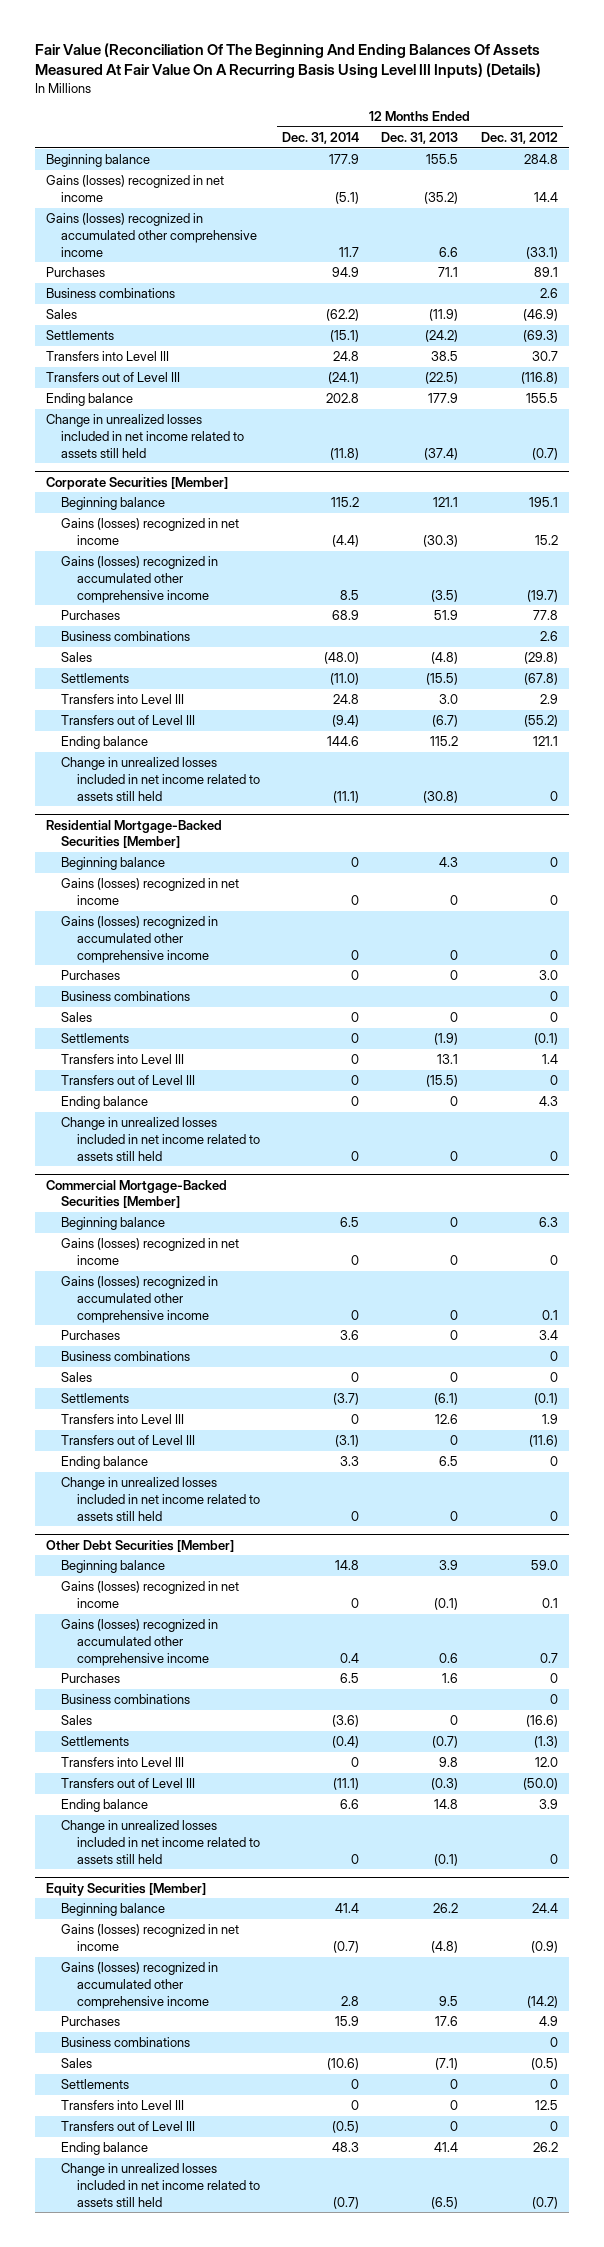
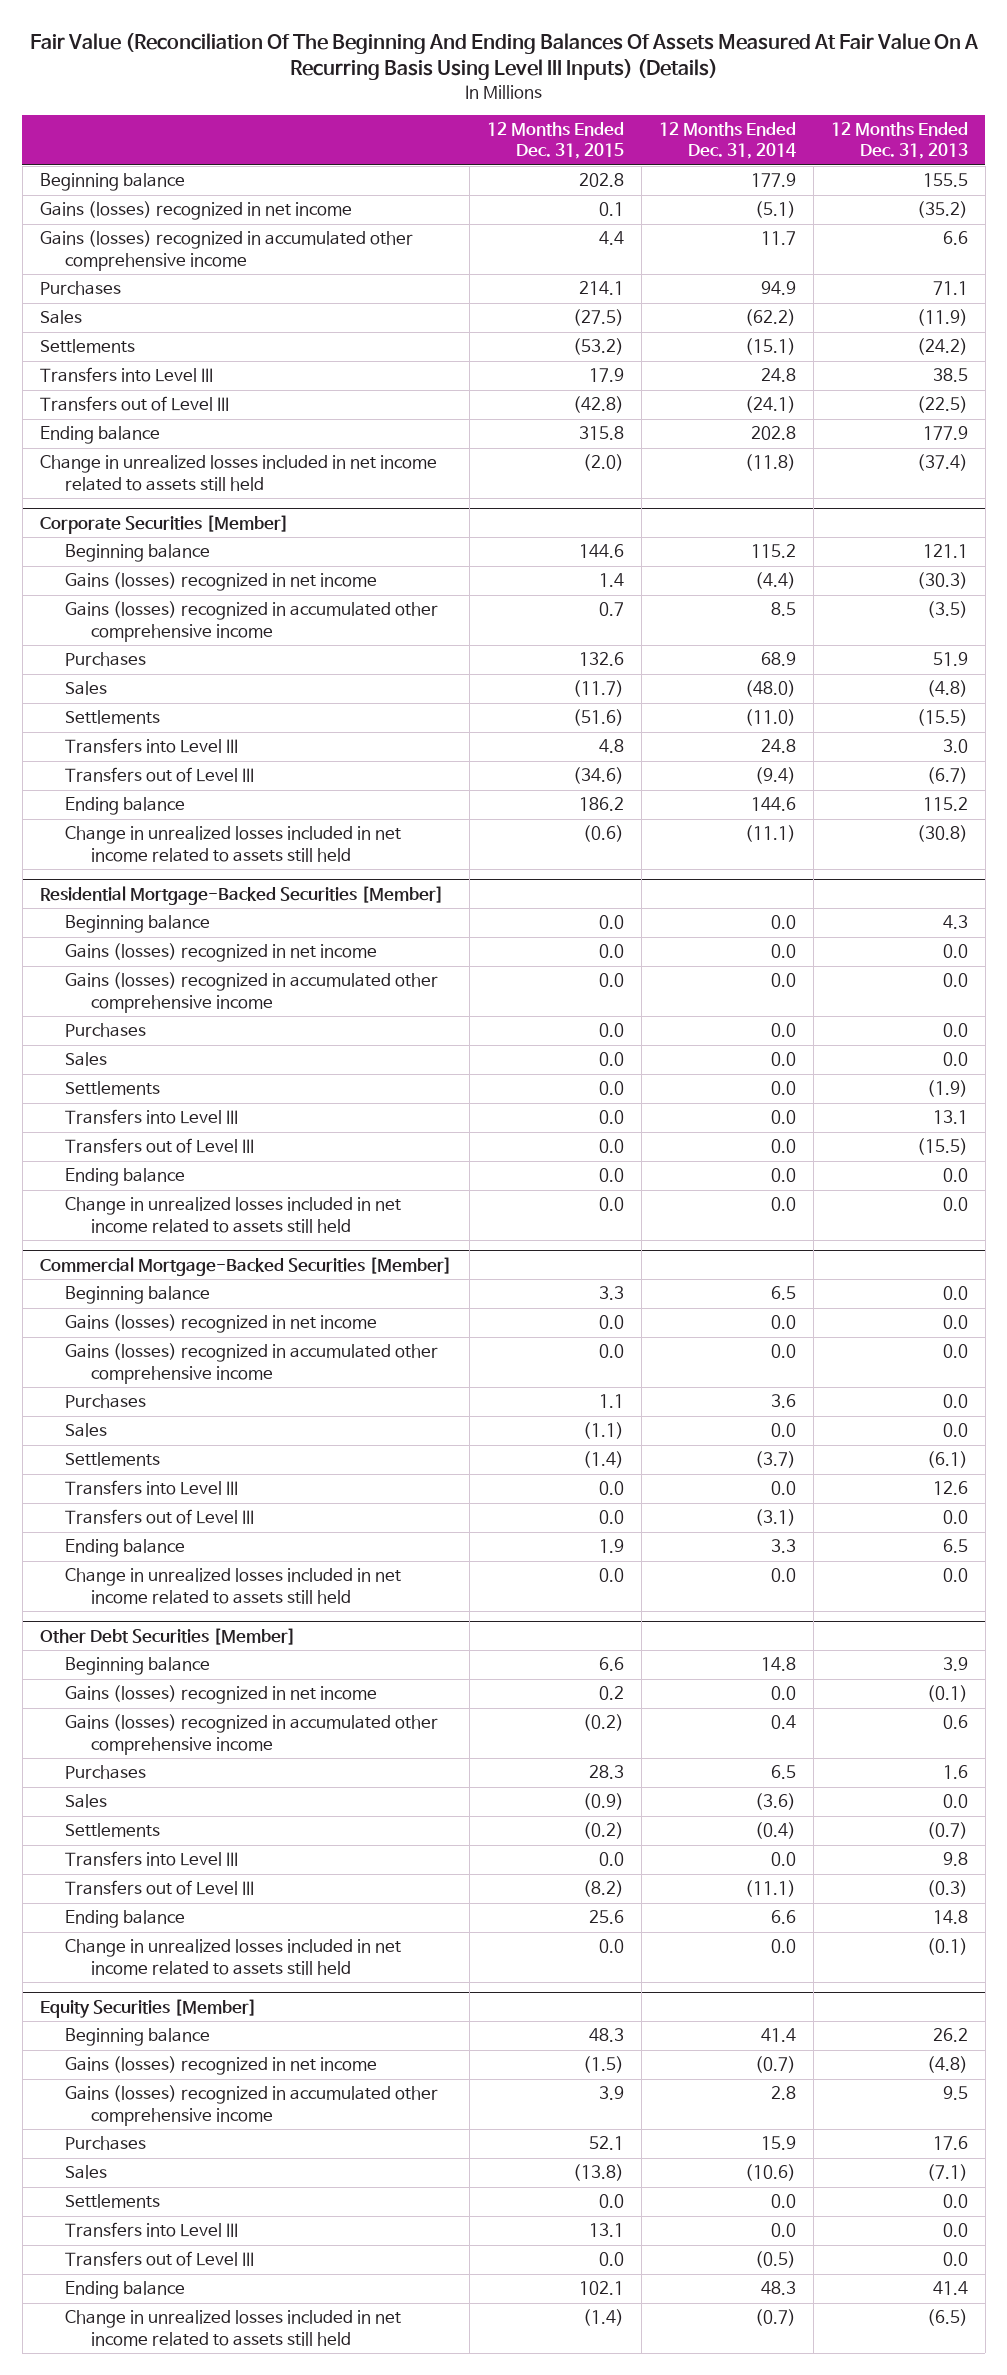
- | 12 Months Ended Dec. 31, 2014 | 12 Months Ended Dec. 31, 2013 | 12 Months Ended Dec. 31, 2012
+ | 12 Months Ended Dec. 31, 2015 | 12 Months Ended Dec. 31, 2014 | 12 Months Ended Dec. 31, 2013
- Business combinations | | | 2.6
@ Corporate Securities [Member]
- Business combinations | | | 2.6
@ Residential Mortgage-Backed Securities [Member]
- Beginning balance | 0 | 4.3 | 0
- Gains (losses) recognized in net income | 0 | 0 | 0
- Gains (losses) recognized in accumulated other comprehensive income | 0 | 0 | 0
- Purchases | 0 | 0 | 3.0
- Business combinations | | | 0
- Sales | 0 | 0 | 0
- Settlements | 0 | (1.9) | (0.1)
- Transfers into Level III | 0 | 13.1 | 1.4
- Transfers out of Level III | 0 | (15.5) | 0
- Ending balance | 0 | 0 | 4.3
- Change in unrealized losses included in net income related to assets still held | 0 | 0 | 0
+ Beginning balance | 0.0 | 0.0 | 4.3
+ Gains (losses) recognized in net income | 0.0 | 0.0 | 0.0
+ Gains (losses) recognized in accumulated other comprehensive income | 0.0 | 0.0 | 0.0
+ Purchases | 0.0 | 0.0 | 0.0
+ Sales | 0.0 | 0.0 | 0.0
+ Settlements | 0.0 | 0.0 | (1.9)
+ Transfers into Level III | 0.0 | 0.0 | 13.1
+ Transfers out of Level III | 0.0 | 0.0 | (15.5)
+ Ending balance | 0.0 | 0.0 | 0.0
+ Change in unrealized losses included in net income related to assets still held | 0.0 | 0.0 | 0.0
@ Commercial Mortgage-Backed Securities [Member]
- Beginning balance | 6.5 | 0 | 6.3
- Gains (losses) recognized in net income | 0 | 0 | 0
- Gains (losses) recognized in accumulated other comprehensive income | 0 | 0 | 0.1
- Purchases | 3.6 | 0 | 3.4
- Business combinations | | | 0
- Sales | 0 | 0 | 0
+ Beginning balance | 3.3 | 6.5 | 0.0
+ Gains (losses) recognized in net income | 0.0 | 0.0 | 0.0
+ Gains (losses) recognized in accumulated other comprehensive income | 0.0 | 0.0 | 0.0
+ Purchases | 1.1 | 3.6 | 0.0
+ Sales | (1.1) | 0.0 | 0.0
- Transfers into Level III | 0 | 12.6 | 1.9
- Transfers out of Level III | (3.1) | 0 | (11.6)
+ Transfers into Level III | 0.0 | 0.0 | 12.6
+ Transfers out of Level III | 0.0 | (3.1) | 0.0
- Change in unrealized losses included in net income related to assets still held | 0 | 0 | 0
+ Change in unrealized losses included in net income related to assets still held | 0.0 | 0.0 | 0.0
@ Other Debt Securities [Member]
- Gains (losses) recognized in net income | 0 | (0.1) | 0.1
+ Gains (losses) recognized in net income | 0.2 | 0.0 | (0.1)
- Business combinations | | | 0
- Sales | (3.6) | 0 | (16.6)
+ Sales | (0.9) | (3.6) | 0.0
- Transfers into Level III | 0 | 9.8 | 12.0
+ Transfers into Level III | 0.0 | 0.0 | 9.8
- Change in unrealized losses included in net income related to assets still held | 0 | (0.1) | 0
+ Change in unrealized losses included in net income related to assets still held | 0.0 | 0.0 | (0.1)
@ Equity Securities [Member]
- Business combinations | | | 0
- Settlements | 0 | 0 | 0
- Transfers into Level III | 0 | 0 | 12.5
- Transfers out of Level III | (0.5) | 0 | 0
+ Settlements | 0.0 | 0.0 | 0.0
+ Transfers into Level III | 13.1 | 0.0 | 0.0
+ Transfers out of Level III | 0.0 | (0.5) | 0.0

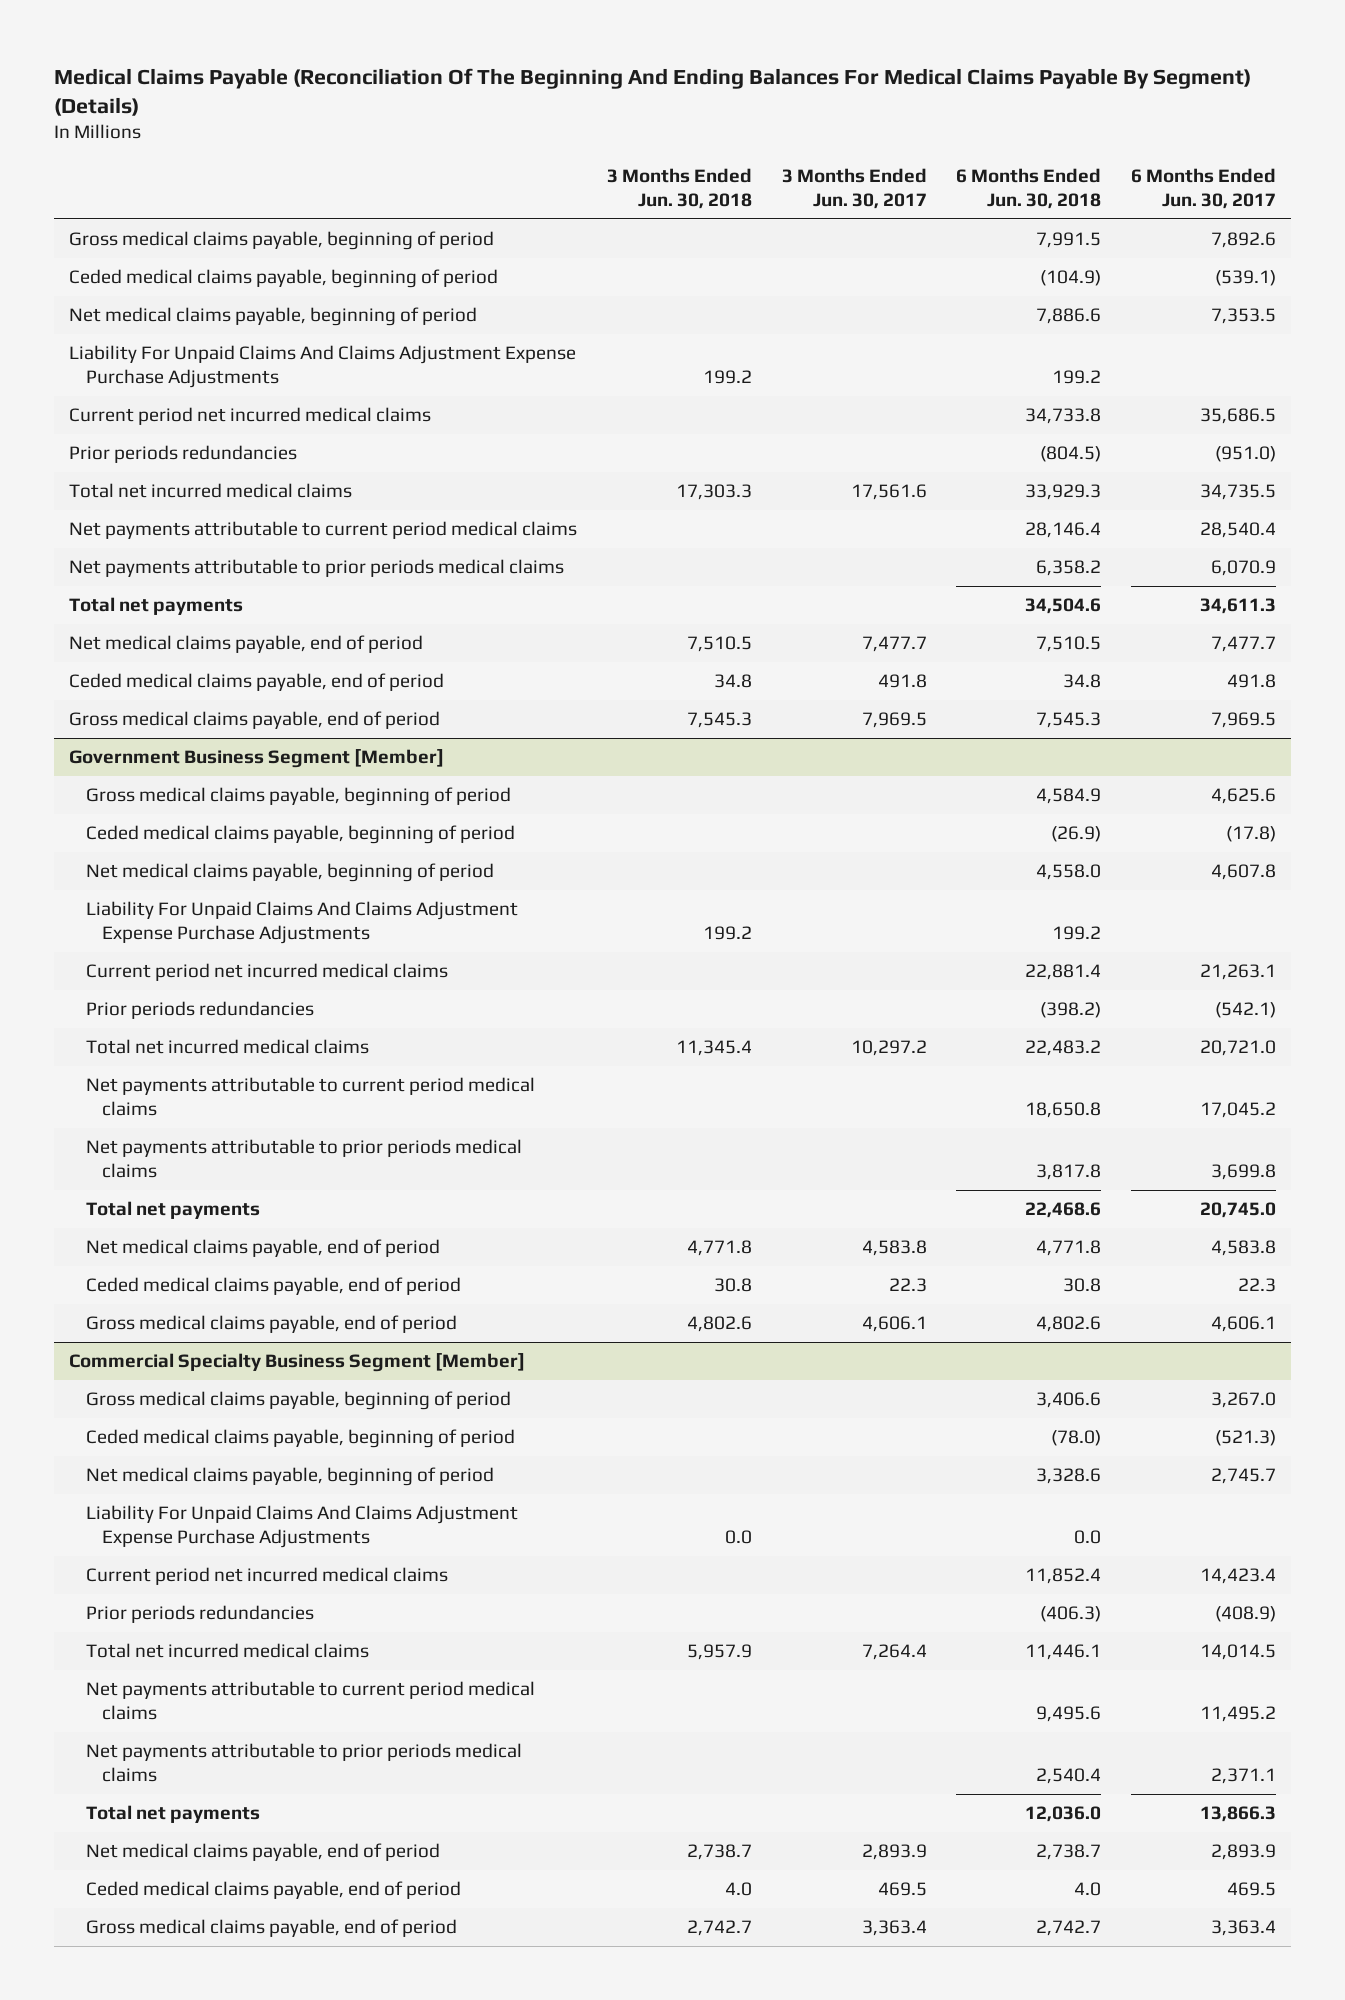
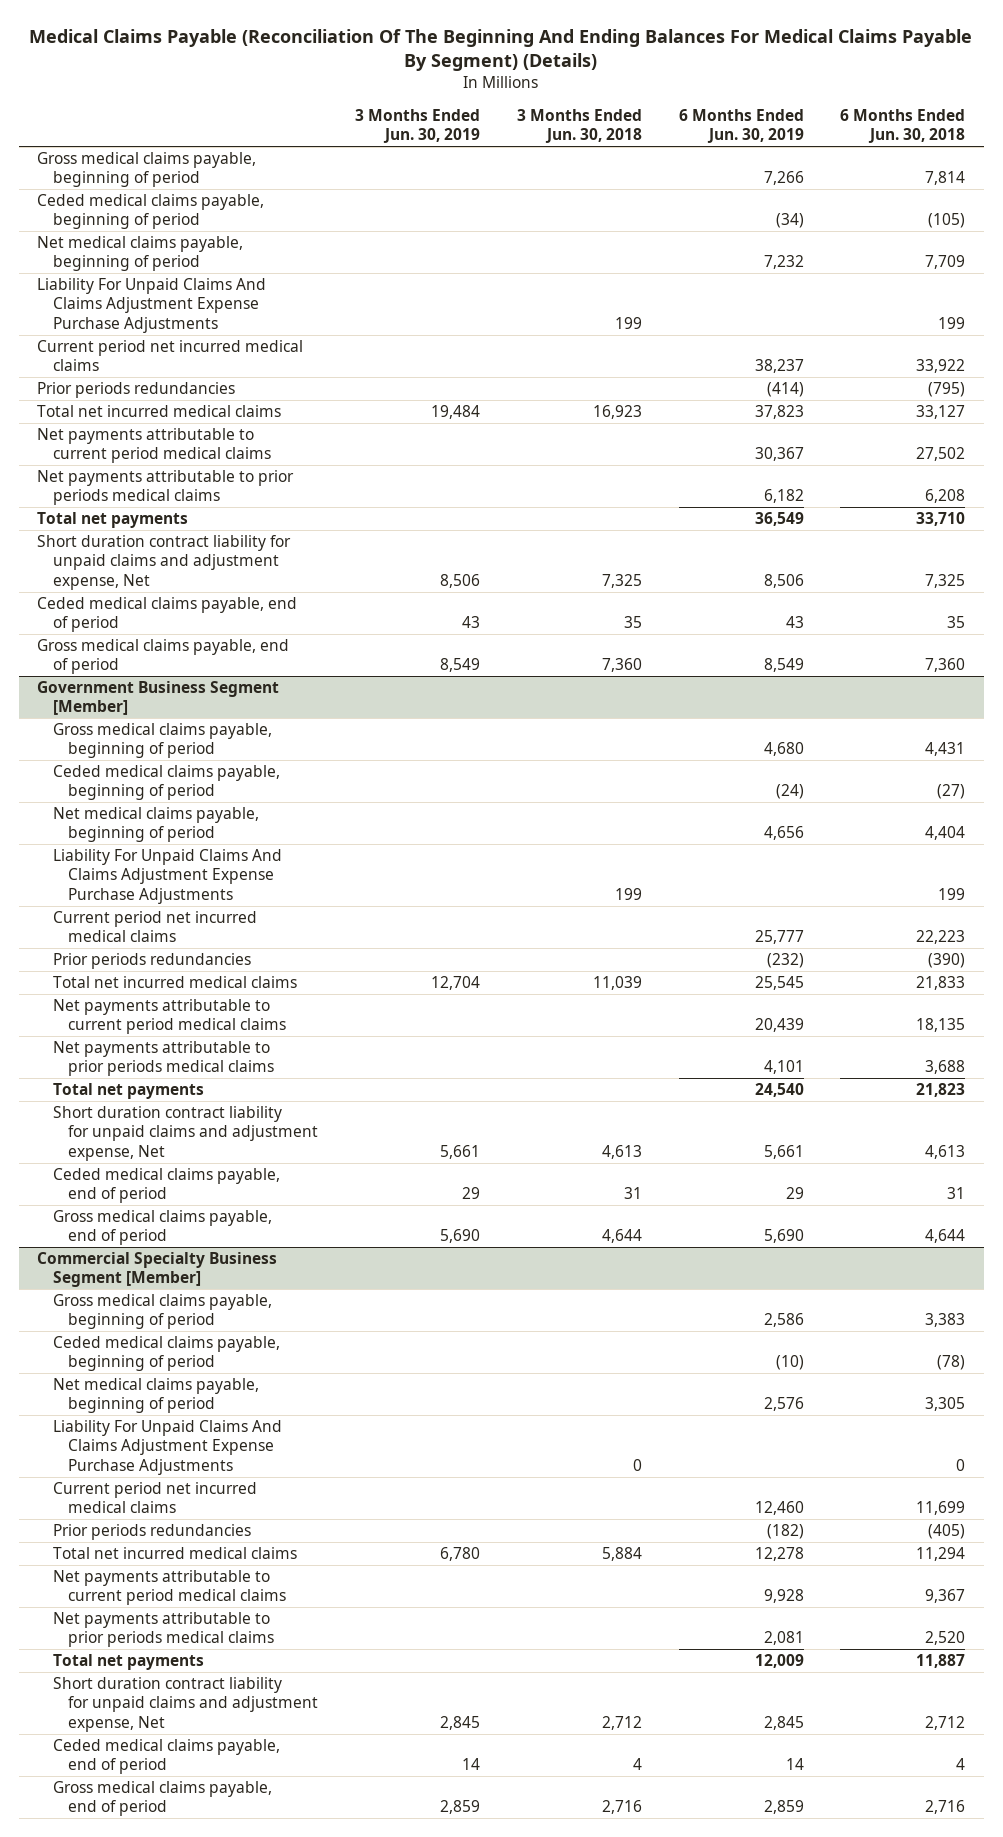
- | 3 Months Ended Jun. 30, 2018 | 3 Months Ended Jun. 30, 2017 | 6 Months Ended Jun. 30, 2018 | 6 Months Ended Jun. 30, 2017
+ | 3 Months Ended Jun. 30, 2019 | 3 Months Ended Jun. 30, 2018 | 6 Months Ended Jun. 30, 2019 | 6 Months Ended Jun. 30, 2018
- Gross medical claims payable, beginning of period | | | 7,991.5 | 7,892.6
- Ceded medical claims payable, beginning of period | | | (104.9) | (539.1)
- Net medical claims payable, beginning of period | | | 7,886.6 | 7,353.5
- Liability For Unpaid Claims And Claims Adjustment Expense Purchase Adjustments | 199.2 | | 199.2 |
- Current period net incurred medical claims | | | 34,733.8 | 35,686.5
- Prior periods redundancies | | | (804.5) | (951.0)
- Total net incurred medical claims | 17,303.3 | 17,561.6 | 33,929.3 | 34,735.5
- Net payments attributable to current period medical claims | | | 28,146.4 | 28,540.4
- Net payments attributable to prior periods medical claims | | | 6,358.2 | 6,070.9
- Total net payments | | | 34,504.6 | 34,611.3
- Net medical claims payable, end of period | 7,510.5 | 7,477.7 | 7,510.5 | 7,477.7
- Ceded medical claims payable, end of period | 34.8 | 491.8 | 34.8 | 491.8
- Gross medical claims payable, end of period | 7,545.3 | 7,969.5 | 7,545.3 | 7,969.5
+ Gross medical claims payable, beginning of period | | | 7,266 | 7,814
+ Ceded medical claims payable, beginning of period | | | (34) | (105)
+ Net medical claims payable, beginning of period | | | 7,232 | 7,709
+ Liability For Unpaid Claims And Claims Adjustment Expense Purchase Adjustments | | 199 | | 199
+ Current period net incurred medical claims | | | 38,237 | 33,922
+ Prior periods redundancies | | | (414) | (795)
+ Total net incurred medical claims | 19,484 | 16,923 | 37,823 | 33,127
+ Net payments attributable to current period medical claims | | | 30,367 | 27,502
+ Net payments attributable to prior periods medical claims | | | 6,182 | 6,208
+ Total net payments | | | 36,549 | 33,710
+ Short duration contract liability for unpaid claims and adjustment expense, Net | 8,506 | 7,325 | 8,506 | 7,325
+ Ceded medical claims payable, end of period | 43 | 35 | 43 | 35
+ Gross medical claims payable, end of period | 8,549 | 7,360 | 8,549 | 7,360
@ Government Business Segment [Member]
- Gross medical claims payable, beginning of period | | | 4,584.9 | 4,625.6
- Ceded medical claims payable, beginning of period | | | (26.9) | (17.8)
- Net medical claims payable, beginning of period | | | 4,558.0 | 4,607.8
- Liability For Unpaid Claims And Claims Adjustment Expense Purchase Adjustments | 199.2 | | 199.2 |
- Current period net incurred medical claims | | | 22,881.4 | 21,263.1
- Prior periods redundancies | | | (398.2) | (542.1)
- Total net incurred medical claims | 11,345.4 | 10,297.2 | 22,483.2 | 20,721.0
- Net payments attributable to current period medical claims | | | 18,650.8 | 17,045.2
- Net payments attributable to prior periods medical claims | | | 3,817.8 | 3,699.8
- Total net payments | | | 22,468.6 | 20,745.0
- Net medical claims payable, end of period | 4,771.8 | 4,583.8 | 4,771.8 | 4,583.8
- Ceded medical claims payable, end of period | 30.8 | 22.3 | 30.8 | 22.3
- Gross medical claims payable, end of period | 4,802.6 | 4,606.1 | 4,802.6 | 4,606.1
+ Gross medical claims payable, beginning of period | | | 4,680 | 4,431
+ Ceded medical claims payable, beginning of period | | | (24) | (27)
+ Net medical claims payable, beginning of period | | | 4,656 | 4,404
+ Liability For Unpaid Claims And Claims Adjustment Expense Purchase Adjustments | | 199 | | 199
+ Current period net incurred medical claims | | | 25,777 | 22,223
+ Prior periods redundancies | | | (232) | (390)
+ Total net incurred medical claims | 12,704 | 11,039 | 25,545 | 21,833
+ Net payments attributable to current period medical claims | | | 20,439 | 18,135
+ Net payments attributable to prior periods medical claims | | | 4,101 | 3,688
+ Total net payments | | | 24,540 | 21,823
+ Short duration contract liability for unpaid claims and adjustment expense, Net | 5,661 | 4,613 | 5,661 | 4,613
+ Ceded medical claims payable, end of period | 29 | 31 | 29 | 31
+ Gross medical claims payable, end of period | 5,690 | 4,644 | 5,690 | 4,644
@ Commercial Specialty Business Segment [Member]
- Gross medical claims payable, beginning of period | | | 3,406.6 | 3,267.0
- Ceded medical claims payable, beginning of period | | | (78.0) | (521.3)
- Net medical claims payable, beginning of period | | | 3,328.6 | 2,745.7
- Liability For Unpaid Claims And Claims Adjustment Expense Purchase Adjustments | 0.0 | | 0.0 |
- Current period net incurred medical claims | | | 11,852.4 | 14,423.4
- Prior periods redundancies | | | (406.3) | (408.9)
- Total net incurred medical claims | 5,957.9 | 7,264.4 | 11,446.1 | 14,014.5
- Net payments attributable to current period medical claims | | | 9,495.6 | 11,495.2
- Net payments attributable to prior periods medical claims | | | 2,540.4 | 2,371.1
- Total net payments | | | 12,036.0 | 13,866.3
- Net medical claims payable, end of period | 2,738.7 | 2,893.9 | 2,738.7 | 2,893.9
- Ceded medical claims payable, end of period | 4.0 | 469.5 | 4.0 | 469.5
- Gross medical claims payable, end of period | 2,742.7 | 3,363.4 | 2,742.7 | 3,363.4
+ Gross medical claims payable, beginning of period | | | 2,586 | 3,383
+ Ceded medical claims payable, beginning of period | | | (10) | (78)
+ Net medical claims payable, beginning of period | | | 2,576 | 3,305
+ Liability For Unpaid Claims And Claims Adjustment Expense Purchase Adjustments | | 0 | | 0
+ Current period net incurred medical claims | | | 12,460 | 11,699
+ Prior periods redundancies | | | (182) | (405)
+ Total net incurred medical claims | 6,780 | 5,884 | 12,278 | 11,294
+ Net payments attributable to current period medical claims | | | 9,928 | 9,367
+ Net payments attributable to prior periods medical claims | | | 2,081 | 2,520
+ Total net payments | | | 12,009 | 11,887
+ Short duration contract liability for unpaid claims and adjustment expense, Net | 2,845 | 2,712 | 2,845 | 2,712
+ Ceded medical claims payable, end of period | 14 | 4 | 14 | 4
+ Gross medical claims payable, end of period | 2,859 | 2,716 | 2,859 | 2,716

